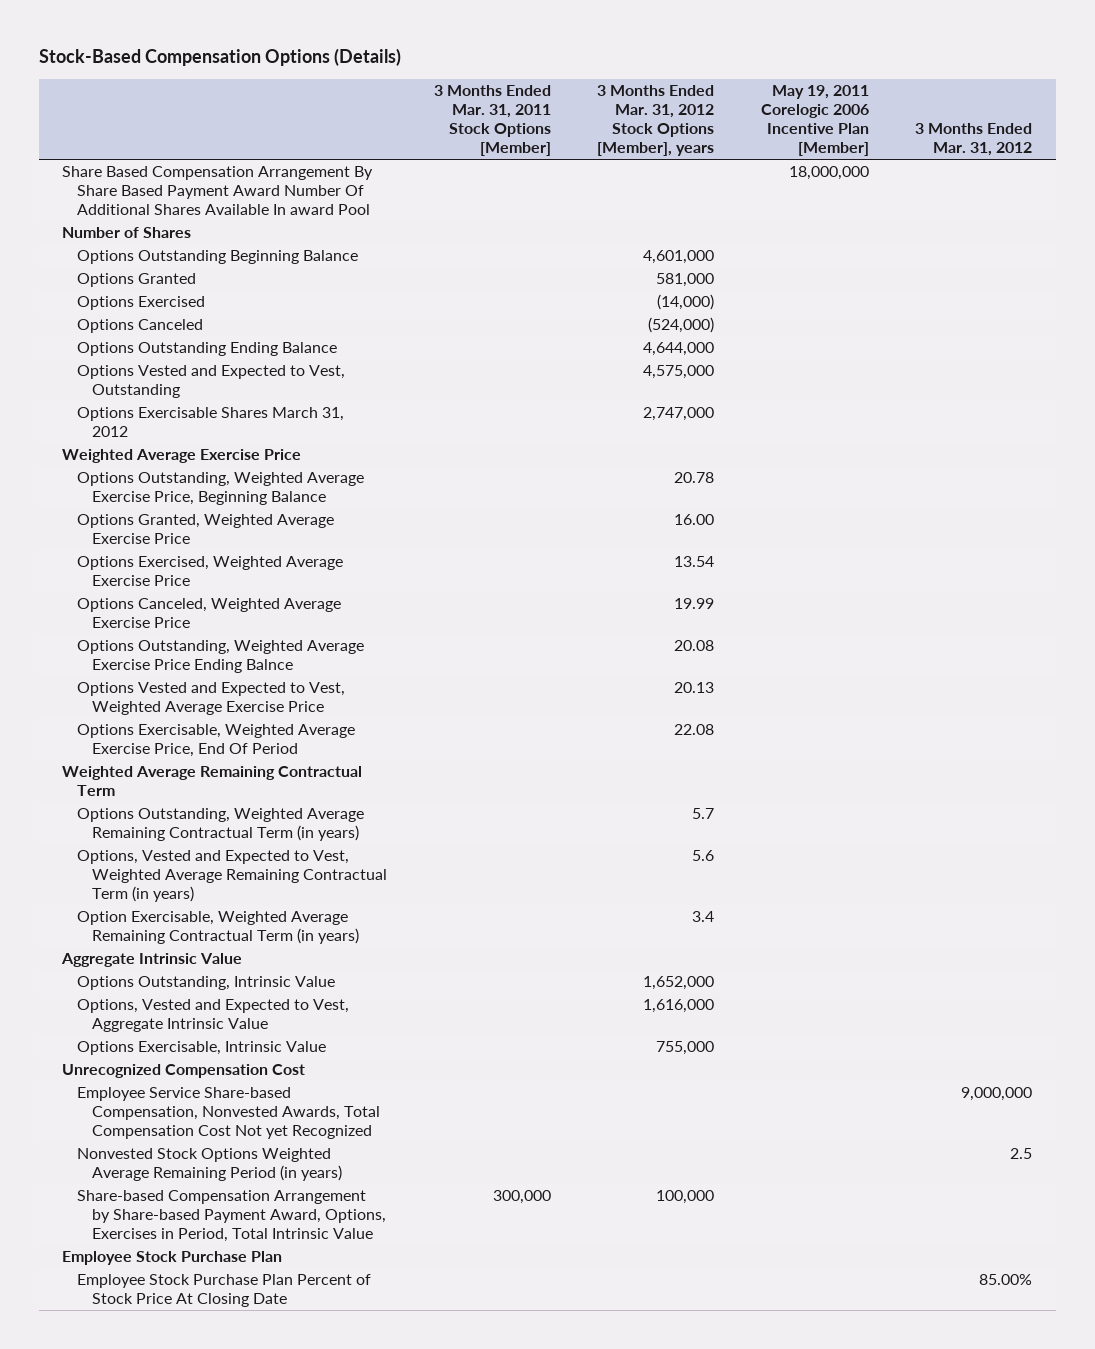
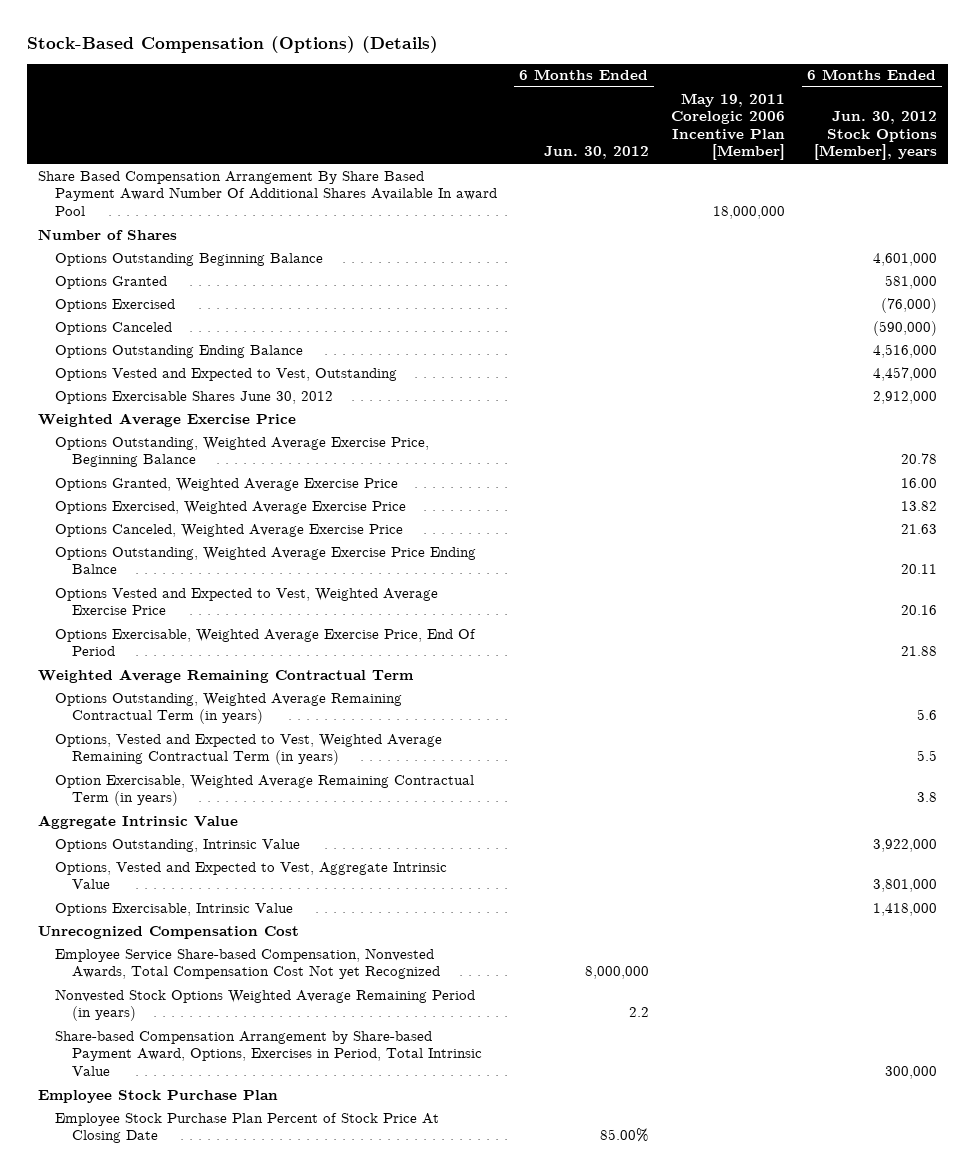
- Stock-Based Compensation Options (Details)
+ Stock-Based Compensation (Options) (Details)
- | 3 Months Ended Mar. 31, 2011 Stock Options [Member] | 3 Months Ended Mar. 31, 2012 Stock Options [Member], years | May 19, 2011 Corelogic 2006 Incentive Plan [Member] | 3 Months Ended Mar. 31, 2012
+ | 6 Months Ended Jun. 30, 2012 | May 19, 2011 Corelogic 2006 Incentive Plan [Member] | 6 Months Ended Jun. 30, 2012 Stock Options [Member], years
- Options Exercisable Shares March 31, 2012 | | 2,747,000 | |
+ Options Exercisable Shares June 30, 2012 | | | 2,912,000

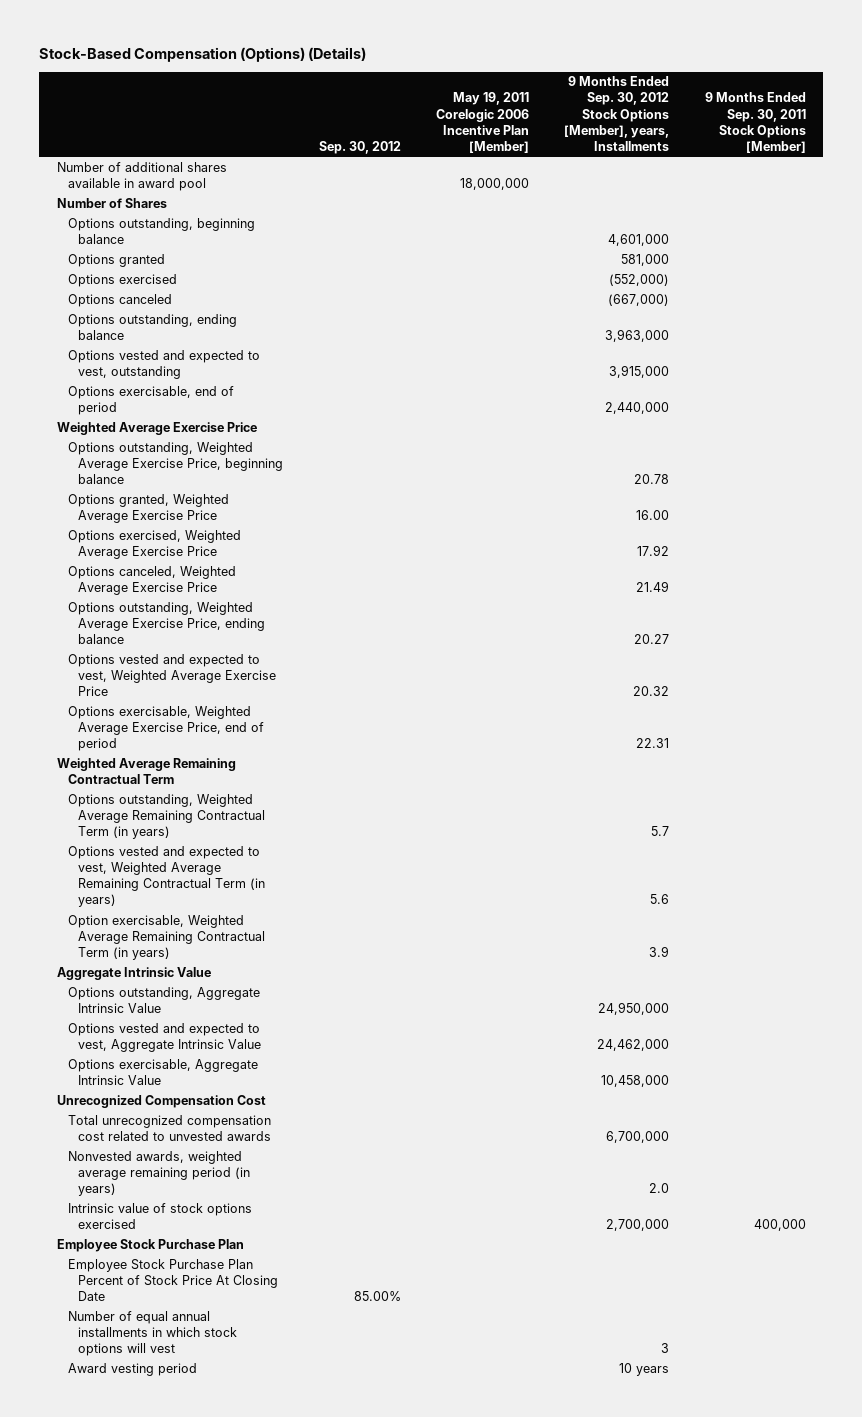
- | 6 Months Ended Jun. 30, 2012 | May 19, 2011 Corelogic 2006 Incentive Plan [Member] | 6 Months Ended Jun. 30, 2012 Stock Options [Member], years
+ | Sep. 30, 2012 | May 19, 2011 Corelogic 2006 Incentive Plan [Member] | 9 Months Ended Sep. 30, 2012 Stock Options [Member], years, Installments | 9 Months Ended Sep. 30, 2011 Stock Options [Member]
- Share Based Compensation Arrangement By Share Based Payment Award Number Of Additional Shares Available In award Pool | | 18,000,000 |
+ Number of additional shares available in award pool | | 18,000,000 | |
- Options Outstanding Beginning Balance | | | 4,601,000
- Options Granted | | | 581,000
- Options Exercised | | | (76,000)
- Options Canceled | | | (590,000)
- Options Outstanding Ending Balance | | | 4,516,000
- Options Vested and Expected to Vest, Outstanding | | | 4,457,000
- Options Exercisable Shares June 30, 2012 | | | 2,912,000
+ Options outstanding, beginning balance | | | 4,601,000 |
+ Options granted | | | 581,000 |
+ Options exercised | | | (552,000) |
+ Options canceled | | | (667,000) |
+ Options outstanding, ending balance | | | 3,963,000 |
+ Options vested and expected to vest, outstanding | | | 3,915,000 |
+ Options exercisable, end of period | | | 2,440,000 |
- Options Outstanding, Weighted Average Exercise Price, Beginning Balance | | | 20.78
- Options Granted, Weighted Average Exercise Price | | | 16.00
- Options Exercised, Weighted Average Exercise Price | | | 13.82
- Options Canceled, Weighted Average Exercise Price | | | 21.63
- Options Outstanding, Weighted Average Exercise Price Ending Balnce | | | 20.11
- Options Vested and Expected to Vest, Weighted Average Exercise Price | | | 20.16
- Options Exercisable, Weighted Average Exercise Price, End Of Period | | | 21.88
+ Options outstanding, Weighted Average Exercise Price, beginning balance | | | 20.78 |
+ Options granted, Weighted Average Exercise Price | | | 16.00 |
+ Options exercised, Weighted Average Exercise Price | | | 17.92 |
+ Options canceled, Weighted Average Exercise Price | | | 21.49 |
+ Options outstanding, Weighted Average Exercise Price, ending balance | | | 20.27 |
+ Options vested and expected to vest, Weighted Average Exercise Price | | | 20.32 |
+ Options exercisable, Weighted Average Exercise Price, end of period | | | 22.31 |
- Options Outstanding, Weighted Average Remaining Contractual Term (in years) | | | 5.6
- Options, Vested and Expected to Vest, Weighted Average Remaining Contractual Term (in years) | | | 5.5
- Option Exercisable, Weighted Average Remaining Contractual Term (in years) | | | 3.8
+ Options outstanding, Weighted Average Remaining Contractual Term (in years) | | | 5.7 |
+ Options vested and expected to vest, Weighted Average Remaining Contractual Term (in years) | | | 5.6 |
+ Option exercisable, Weighted Average Remaining Contractual Term (in years) | | | 3.9 |
- Options Outstanding, Intrinsic Value | | | 3,922,000
- Options, Vested and Expected to Vest, Aggregate Intrinsic Value | | | 3,801,000
- Options Exercisable, Intrinsic Value | | | 1,418,000
+ Options outstanding, Aggregate Intrinsic Value | | | 24,950,000 |
+ Options vested and expected to vest, Aggregate Intrinsic Value | | | 24,462,000 |
+ Options exercisable, Aggregate Intrinsic Value | | | 10,458,000 |
- Employee Service Share-based Compensation, Nonvested Awards, Total Compensation Cost Not yet Recognized | 8,000,000 | |
- Nonvested Stock Options Weighted Average Remaining Period (in years) | 2.2 | |
- Share-based Compensation Arrangement by Share-based Payment Award, Options, Exercises in Period, Total Intrinsic Value | | | 300,000
+ Total unrecognized compensation cost related to unvested awards | | | 6,700,000 |
+ Nonvested awards, weighted average remaining period (in years) | | | 2.0 |
+ Intrinsic value of stock options exercised | | | 2,700,000 | 400,000
+ Number of equal annual installments in which stock options will vest | | | 3 |
+ Award vesting period | | | 10 years |

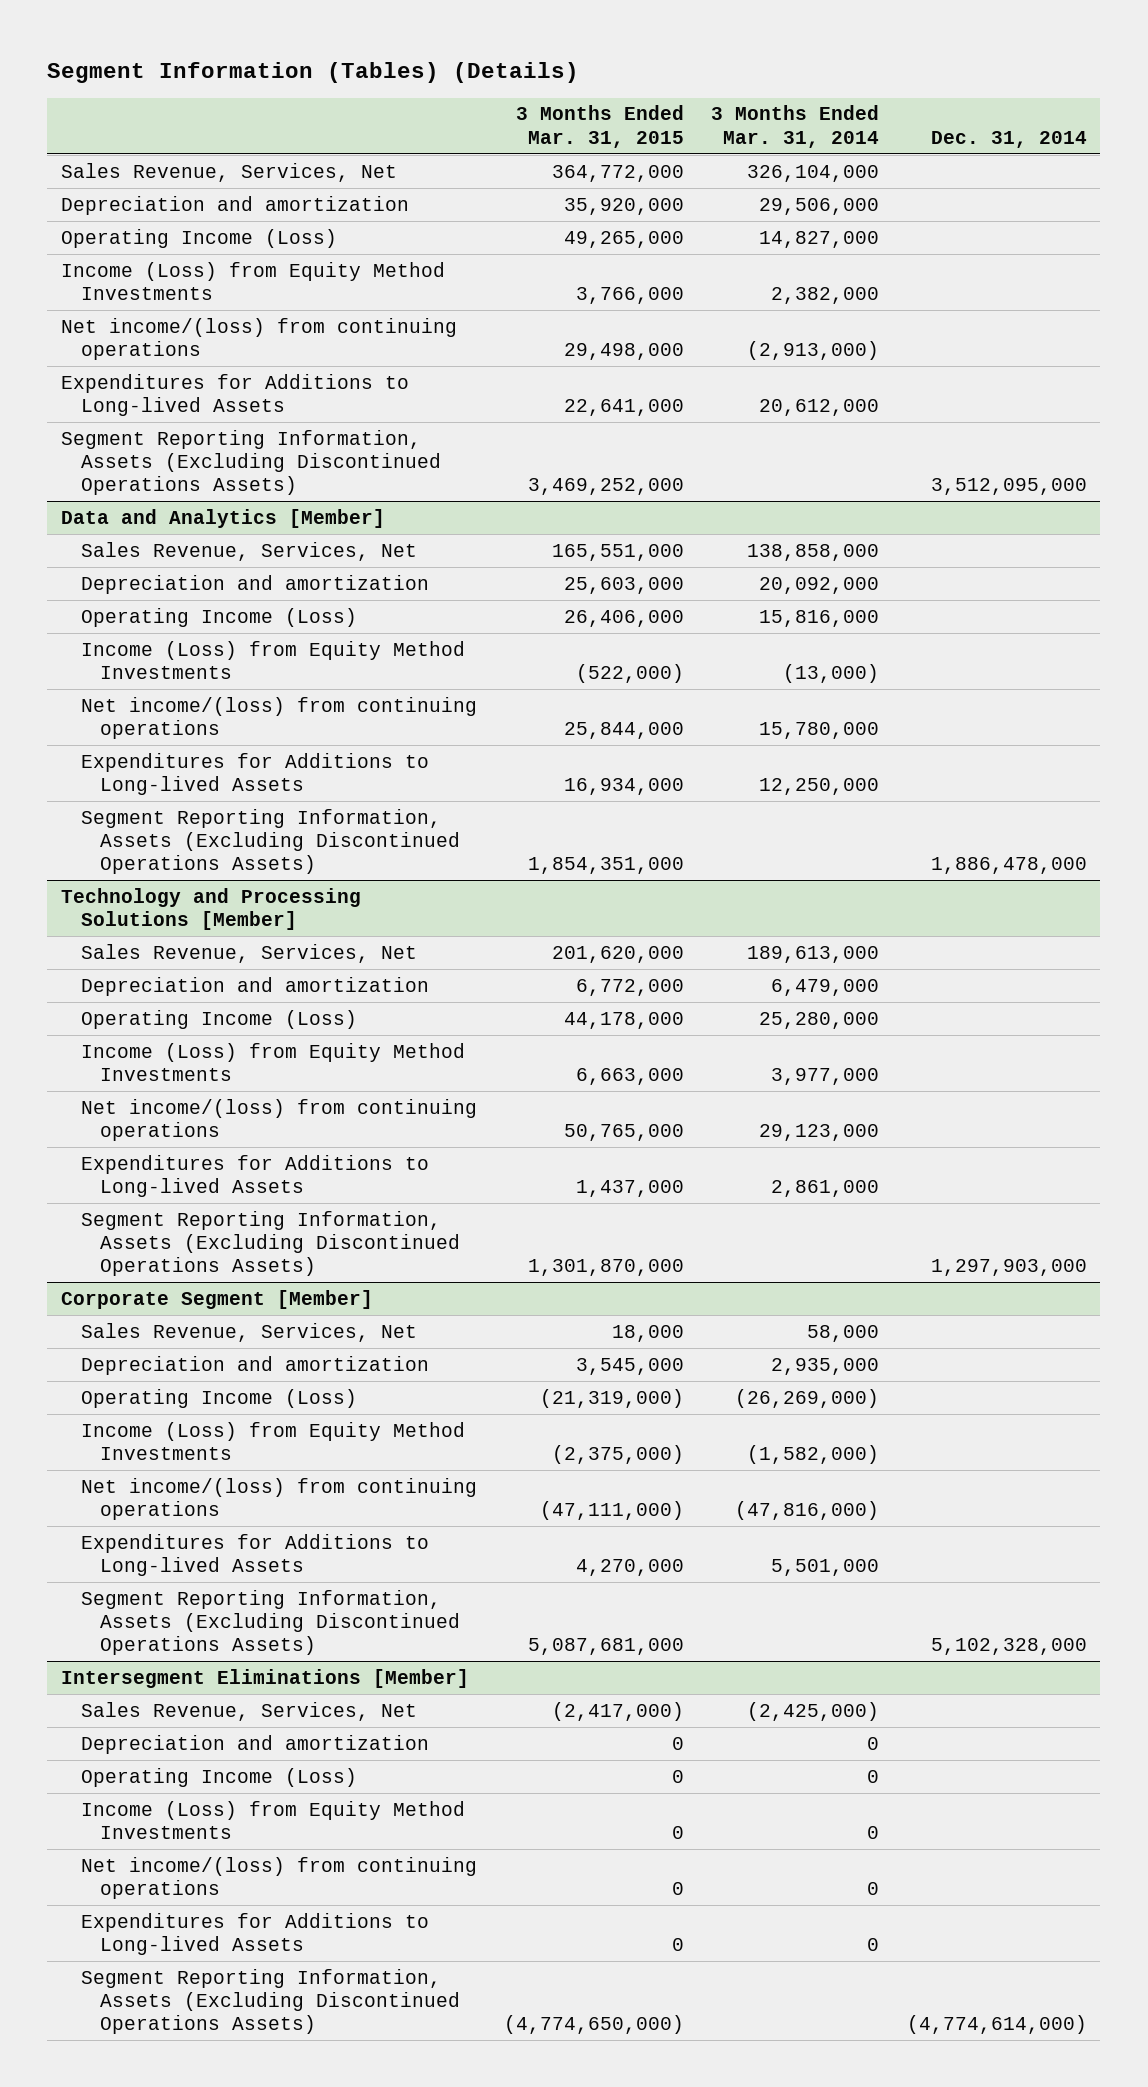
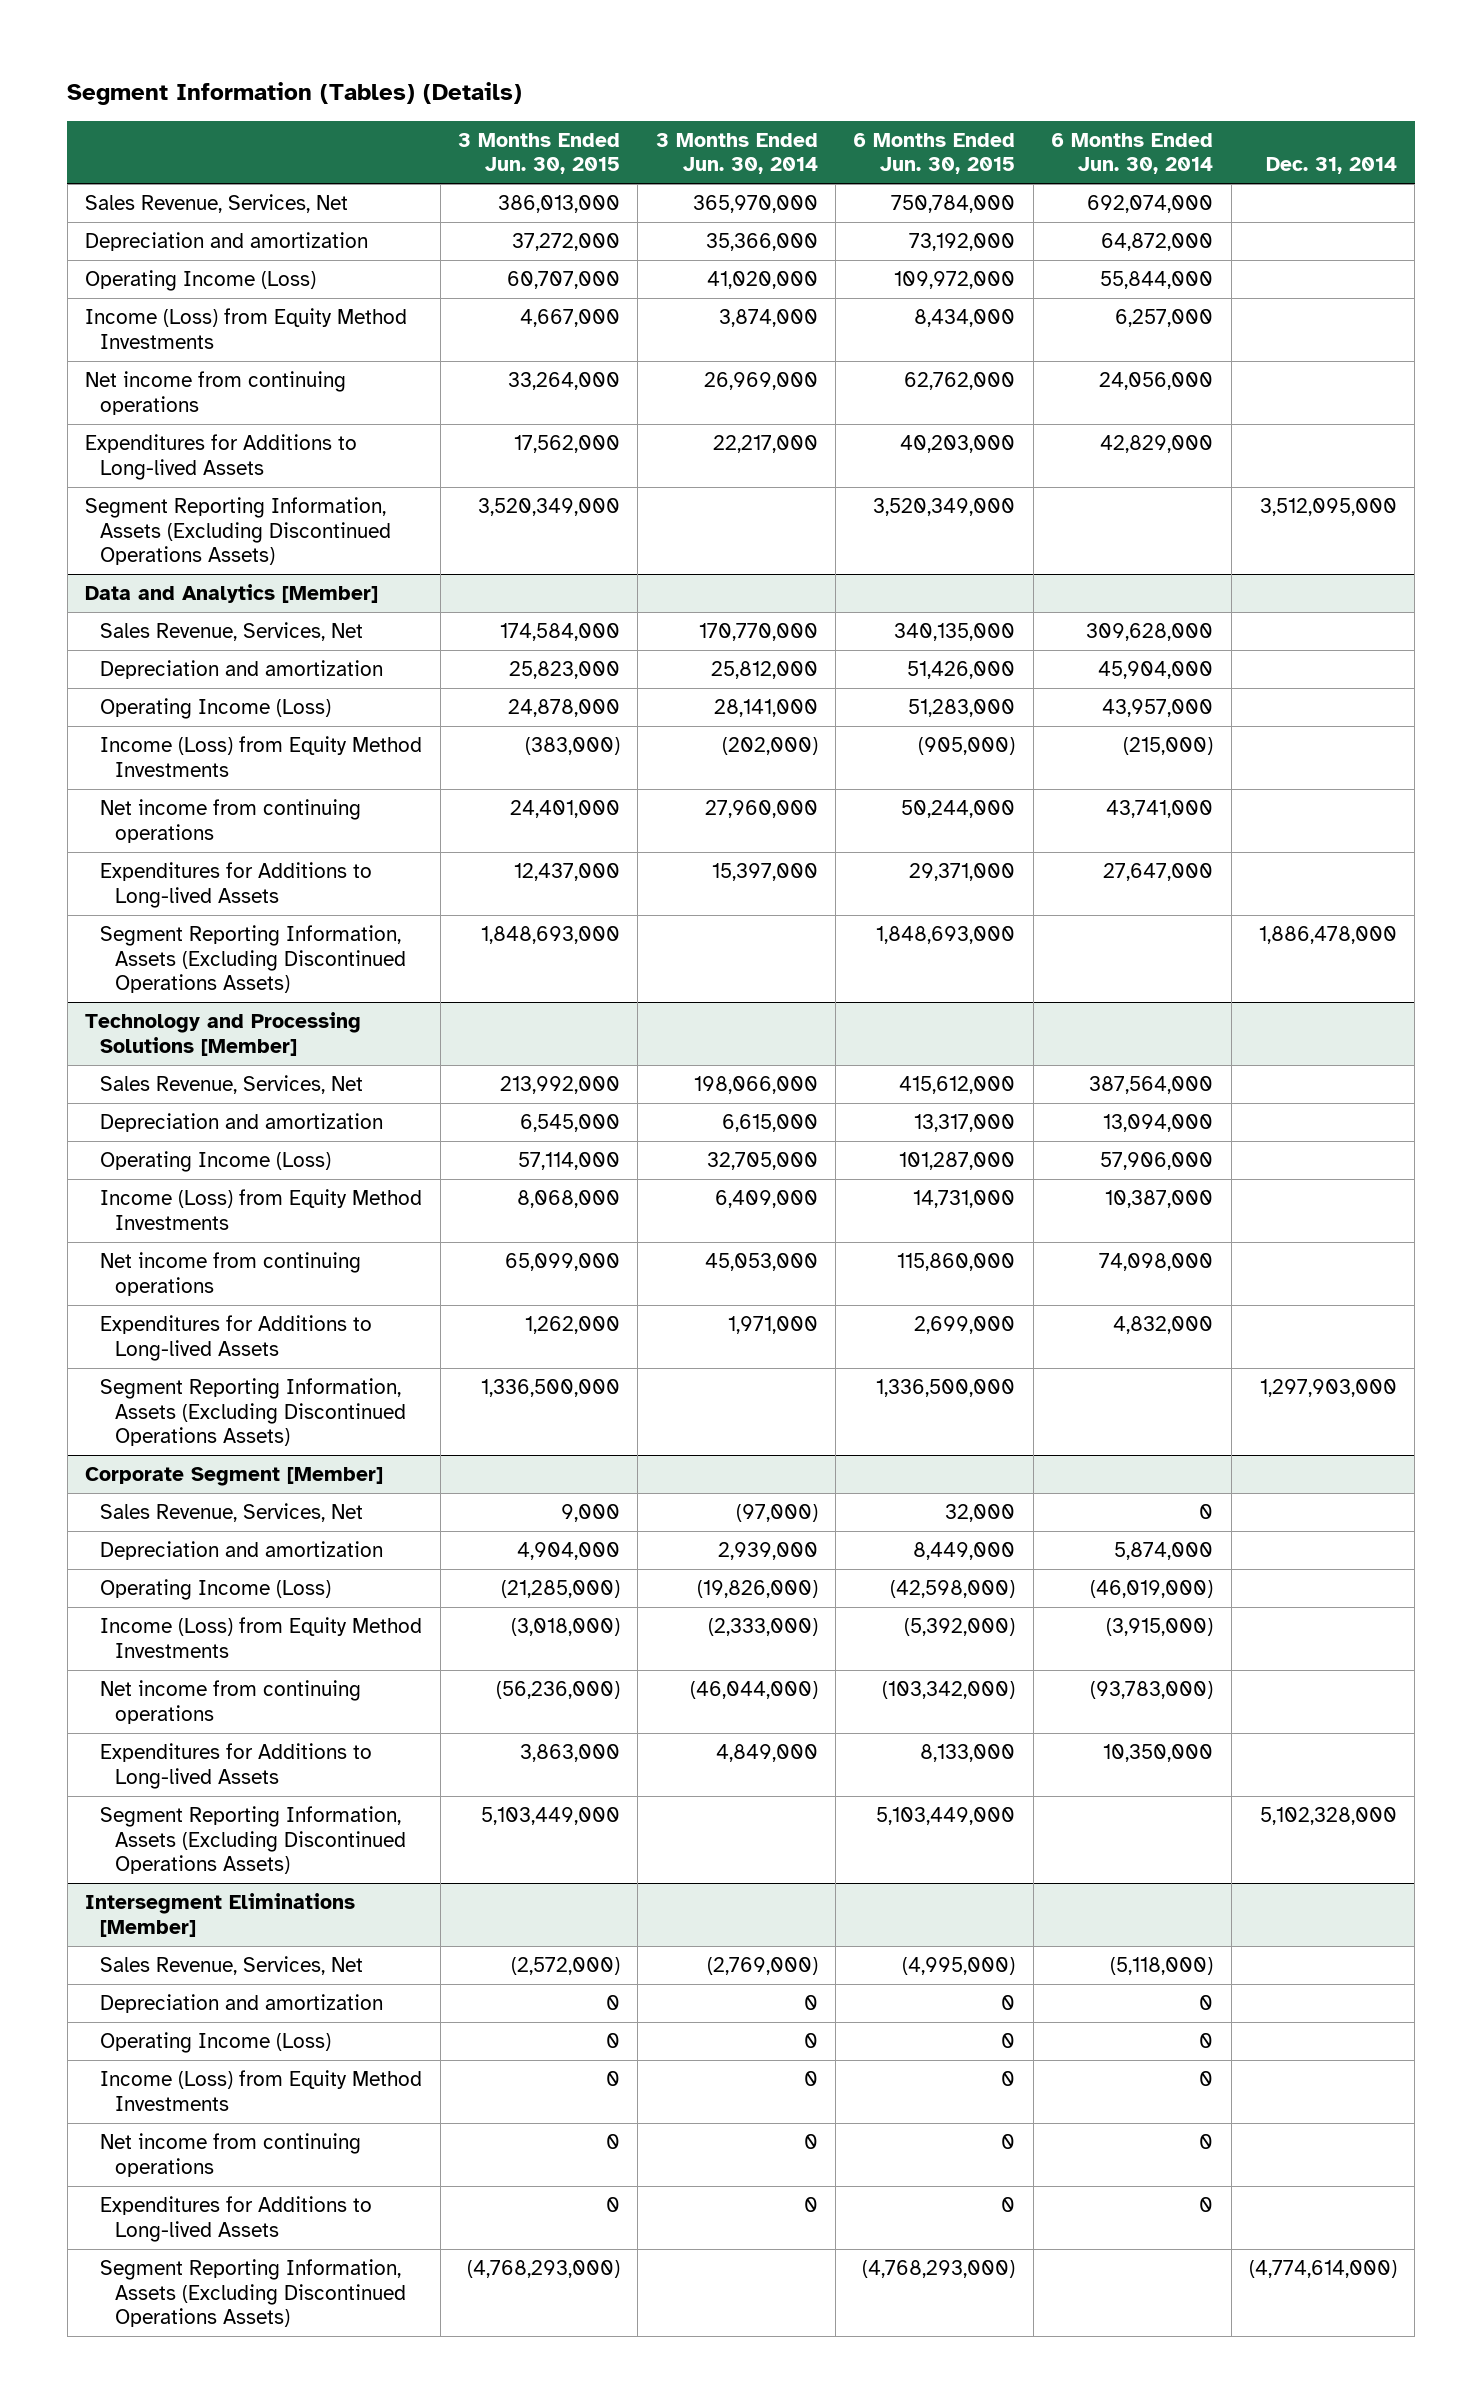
- | 3 Months Ended Mar. 31, 2015 | 3 Months Ended Mar. 31, 2014 | Dec. 31, 2014
+ | 3 Months Ended Jun. 30, 2015 | 3 Months Ended Jun. 30, 2014 | 6 Months Ended Jun. 30, 2015 | 6 Months Ended Jun. 30, 2014 | Dec. 31, 2014
- Net income/(loss) from continuing operations | 29,498,000 | (2,913,000) |
+ Net income from continuing operations | 33,264,000 | 26,969,000 | 62,762,000 | 24,056,000 |
@ Data and Analytics [Member]
- Net income/(loss) from continuing operations | 25,844,000 | 15,780,000 |
+ Net income from continuing operations | 24,401,000 | 27,960,000 | 50,244,000 | 43,741,000 |
@ Technology and Processing Solutions [Member]
- Net income/(loss) from continuing operations | 50,765,000 | 29,123,000 |
+ Net income from continuing operations | 65,099,000 | 45,053,000 | 115,860,000 | 74,098,000 |
@ Corporate Segment [Member]
- Net income/(loss) from continuing operations | (47,111,000) | (47,816,000) |
+ Net income from continuing operations | (56,236,000) | (46,044,000) | (103,342,000) | (93,783,000) |
@ Intersegment Eliminations [Member]
- Net income/(loss) from continuing operations | 0 | 0 |
+ Net income from continuing operations | 0 | 0 | 0 | 0 |

